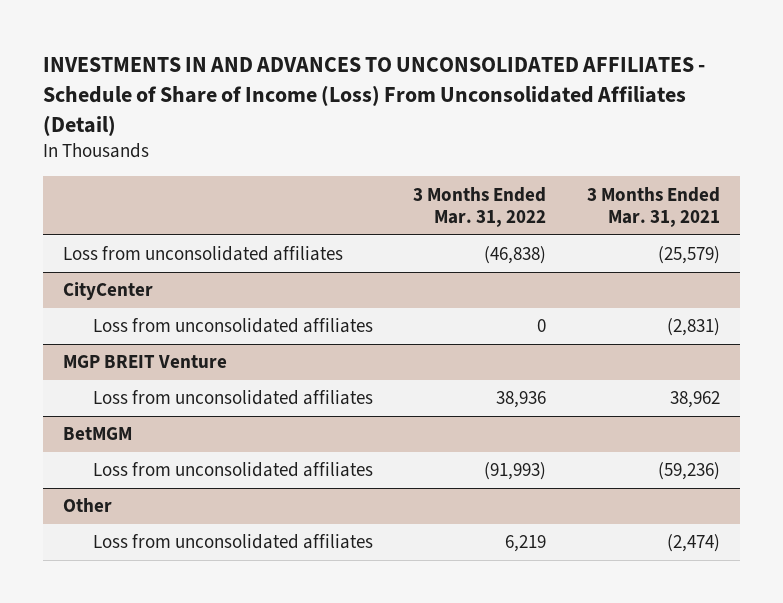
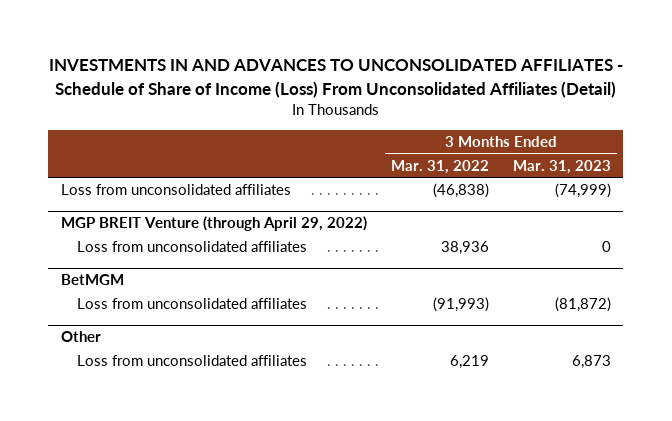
- | 3 Months Ended Mar. 31, 2022 | 3 Months Ended Mar. 31, 2021
+ | 3 Months Ended Mar. 31, 2022 | 3 Months Ended Mar. 31, 2023
- CityCenter
- Loss from unconsolidated affiliates | 0 | (2,831)
- MGP BREIT Venture
+ MGP BREIT Venture (through April 29, 2022)

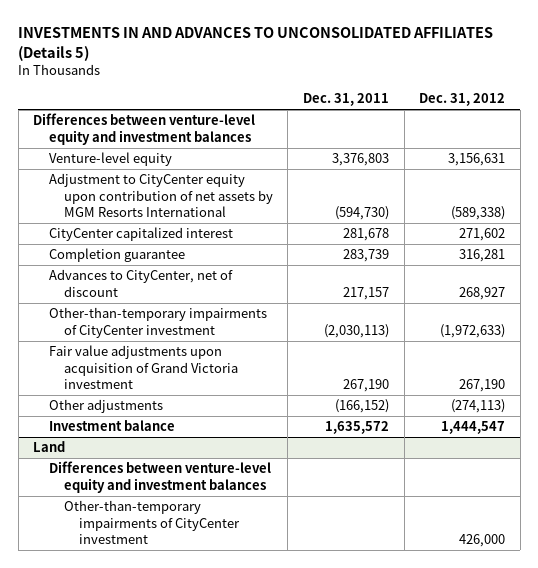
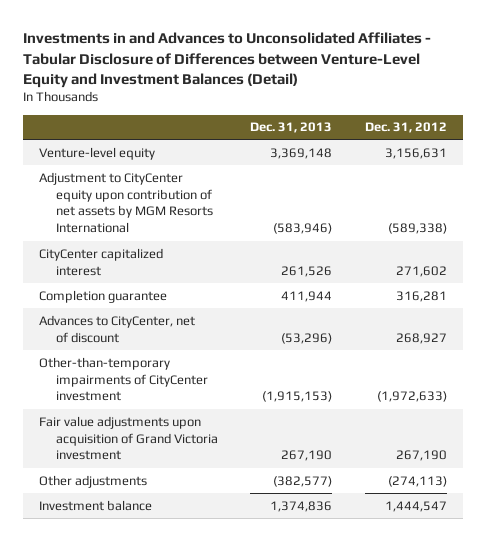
- INVESTMENTS IN AND ADVANCES TO UNCONSOLIDATED AFFILIATES (Details 5)
+ Investments in and Advances to Unconsolidated Affiliates - Tabular Disclosure of Differences between Venture-Level Equity and Investment Balances (Detail)
- | Dec. 31, 2011 | Dec. 31, 2012
+ | Dec. 31, 2013 | Dec. 31, 2012
- Differences between venture-level equity and investment balances
- Land
- Differences between venture-level equity and investment balances
- Other-than-temporary impairments of CityCenter investment | | 426,000

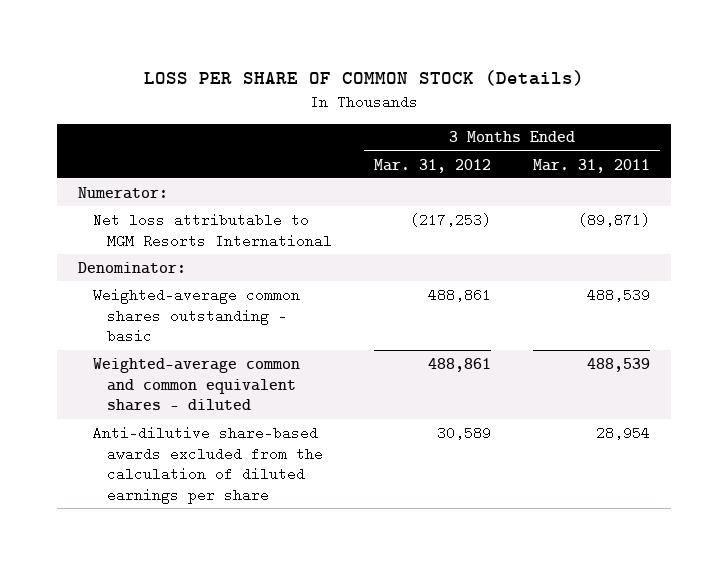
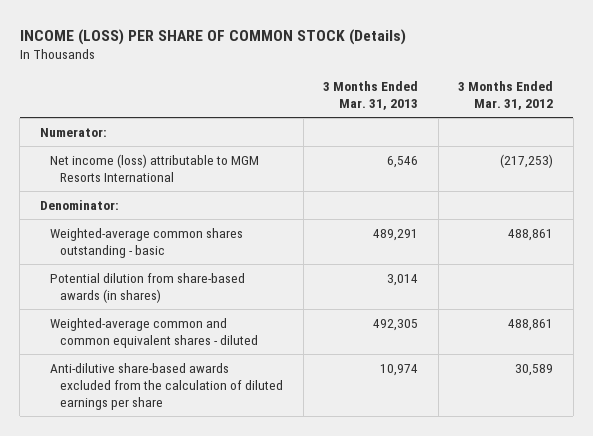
- LOSS PER SHARE OF COMMON STOCK (Details)
+ INCOME (LOSS) PER SHARE OF COMMON STOCK (Details)
- | 3 Months Ended Mar. 31, 2012 | 3 Months Ended Mar. 31, 2011
+ | 3 Months Ended Mar. 31, 2013 | 3 Months Ended Mar. 31, 2012
- Net loss attributable to MGM Resorts International | (217,253) | (89,871)
+ Net income (loss) attributable to MGM Resorts International | 6,546 | (217,253)
+ Potential dilution from share-based awards (in shares) | 3,014 |

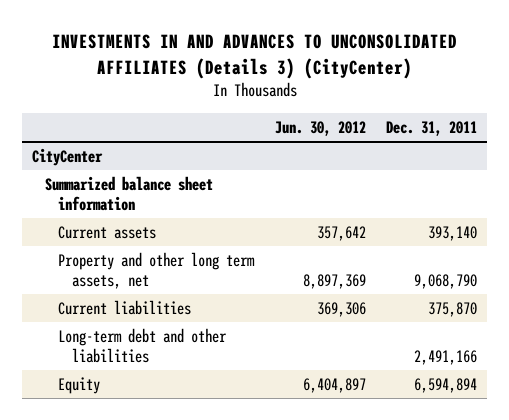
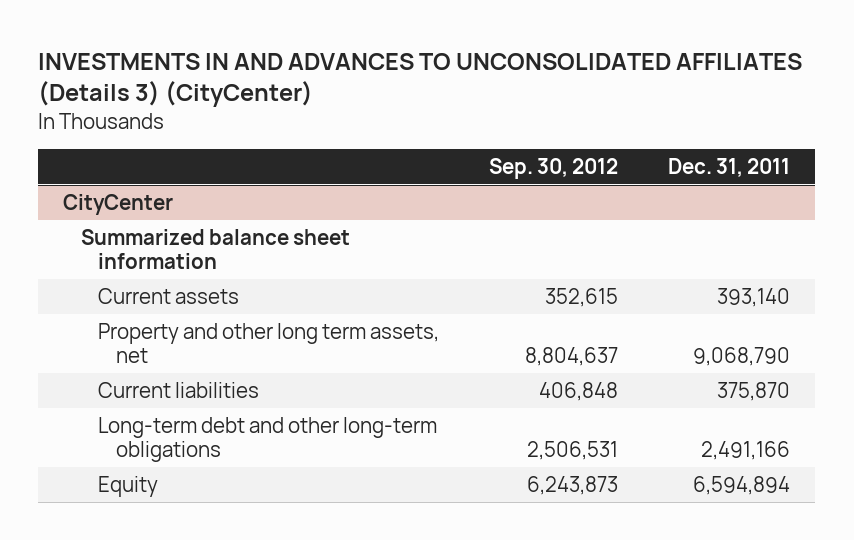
- | Jun. 30, 2012 | Dec. 31, 2011
+ | Sep. 30, 2012 | Dec. 31, 2011
@ CityCenter
- Long-term debt and other liabilities | | 2,491,166
+ Long-term debt and other long-term obligations | 2,506,531 | 2,491,166

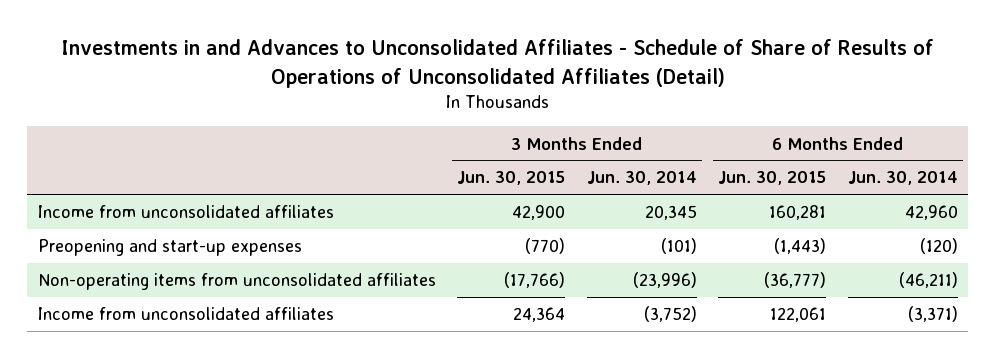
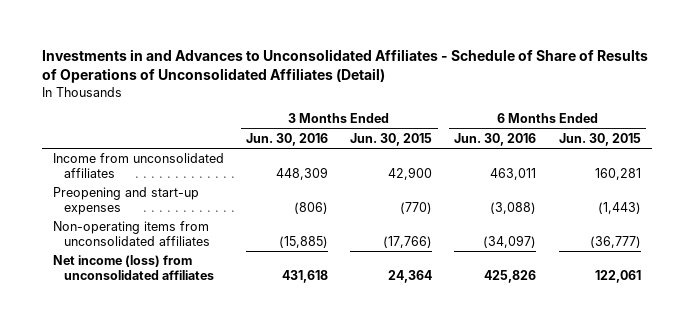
- | 3 Months Ended Jun. 30, 2015 | 3 Months Ended Jun. 30, 2014 | 6 Months Ended Jun. 30, 2015 | 6 Months Ended Jun. 30, 2014
+ | 3 Months Ended Jun. 30, 2016 | 3 Months Ended Jun. 30, 2015 | 6 Months Ended Jun. 30, 2016 | 6 Months Ended Jun. 30, 2015
- Income from unconsolidated affiliates | 24,364 | (3,752) | 122,061 | (3,371)
+ Net income (loss) from unconsolidated affiliates | 431,618 | 24,364 | 425,826 | 122,061

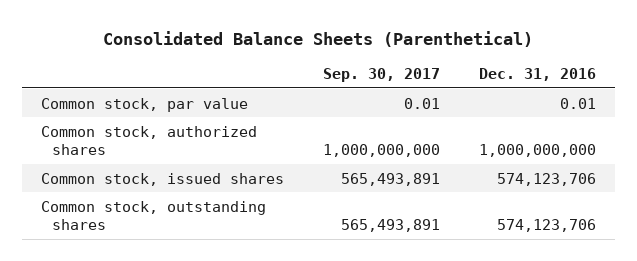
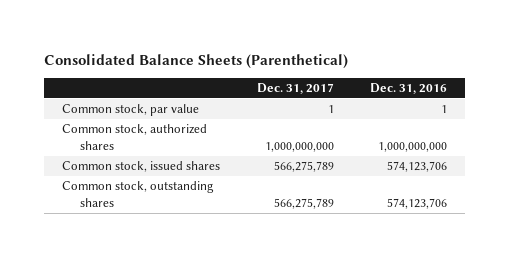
- | Sep. 30, 2017 | Dec. 31, 2016
+ | Dec. 31, 2017 | Dec. 31, 2016
- Common stock, par value | 0.01 | 0.01
+ Common stock, par value | 1 | 1

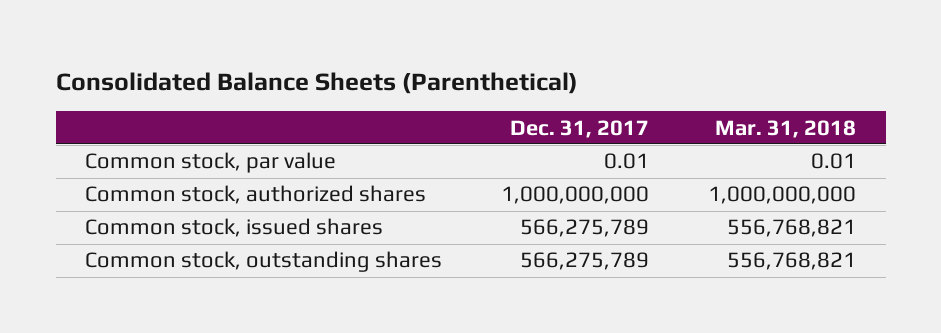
- | Dec. 31, 2017 | Dec. 31, 2016
+ | Dec. 31, 2017 | Mar. 31, 2018
- Common stock, par value | 1 | 1
+ Common stock, par value | 0.01 | 0.01

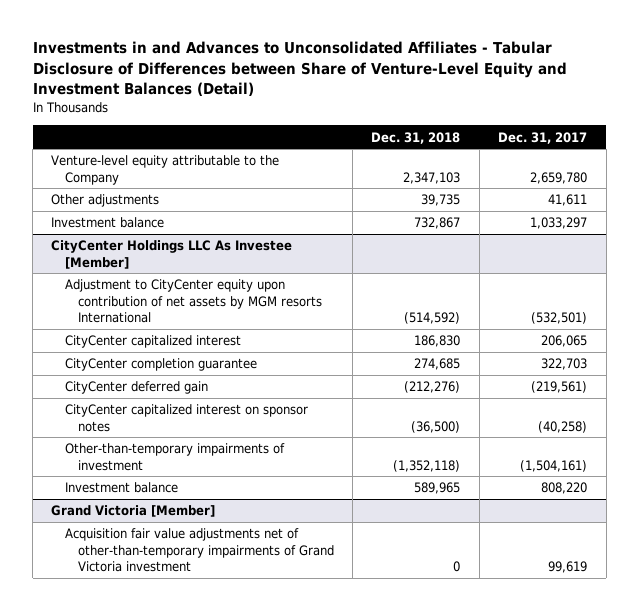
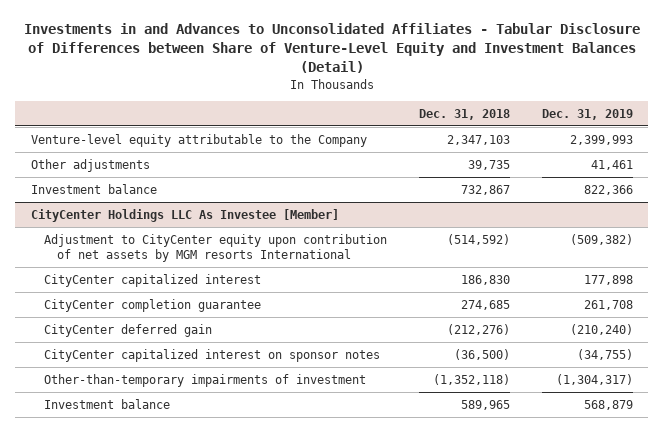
- | Dec. 31, 2018 | Dec. 31, 2017
+ | Dec. 31, 2018 | Dec. 31, 2019
- Grand Victoria [Member]
- Acquisition fair value adjustments net of other-than-temporary impairments of Grand Victoria investment | 0 | 99,619

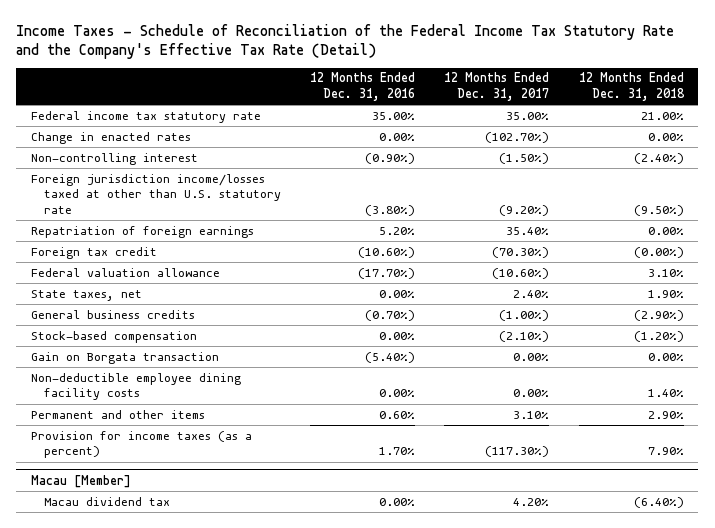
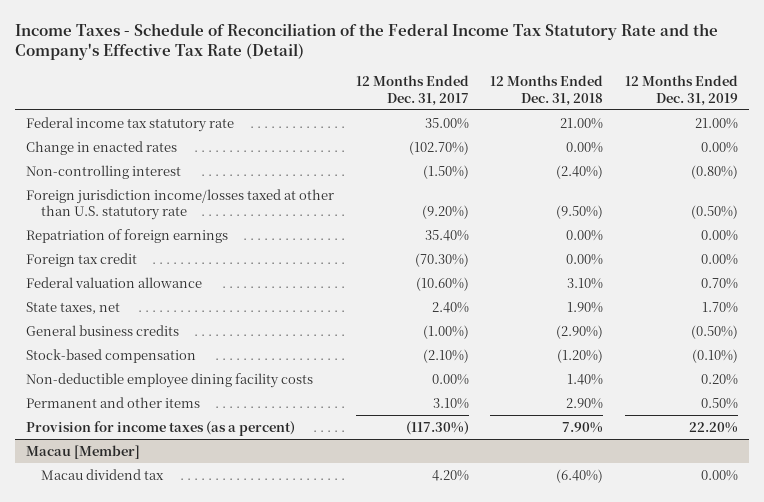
- | 12 Months Ended Dec. 31, 2016 | 12 Months Ended Dec. 31, 2017 | 12 Months Ended Dec. 31, 2018
+ | 12 Months Ended Dec. 31, 2017 | 12 Months Ended Dec. 31, 2018 | 12 Months Ended Dec. 31, 2019
- Foreign tax credit | (10.60%) | (70.30%) | (0.00%)
+ Foreign tax credit | (70.30%) | 0.00% | 0.00%
- Gain on Borgata transaction | (5.40%) | 0.00% | 0.00%

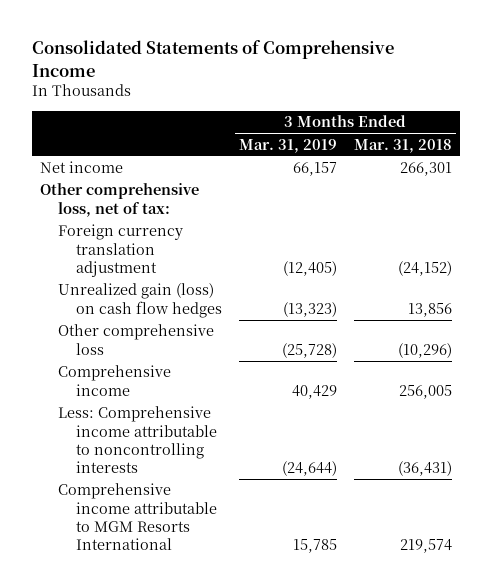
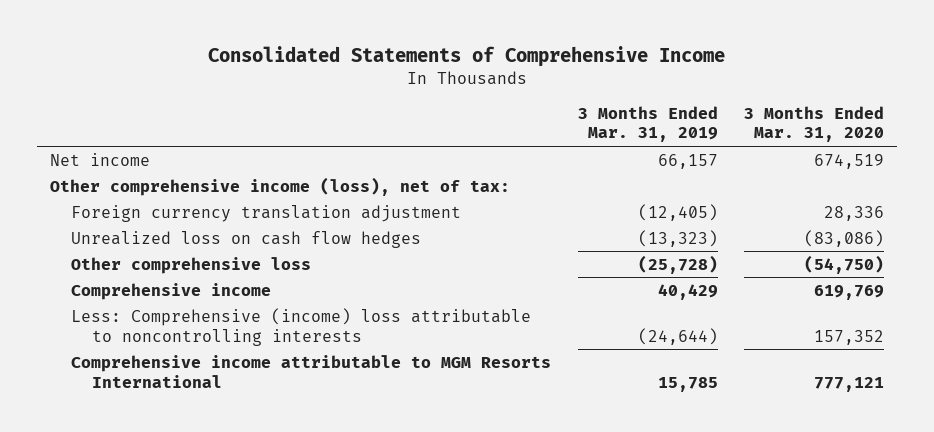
- | 3 Months Ended Mar. 31, 2019 | 3 Months Ended Mar. 31, 2018
+ | 3 Months Ended Mar. 31, 2019 | 3 Months Ended Mar. 31, 2020
- Other comprehensive loss, net of tax:
+ Other comprehensive income (loss), net of tax:
- Unrealized gain (loss) on cash flow hedges | (13,323) | 13,856
+ Unrealized loss on cash flow hedges | (13,323) | (83,086)
- Less: Comprehensive income attributable to noncontrolling interests | (24,644) | (36,431)
+ Less: Comprehensive (income) loss attributable to noncontrolling interests | (24,644) | 157,352

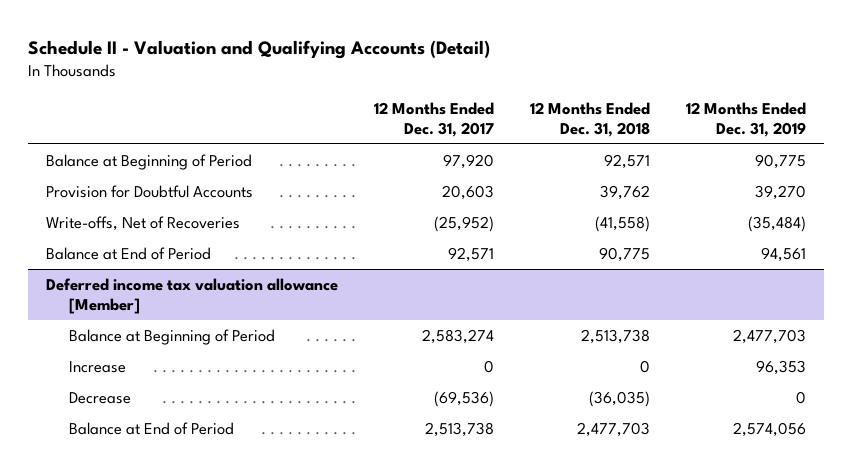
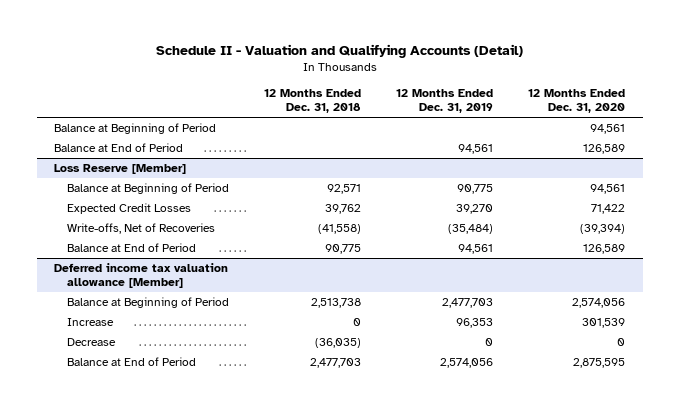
- | 12 Months Ended Dec. 31, 2017 | 12 Months Ended Dec. 31, 2018 | 12 Months Ended Dec. 31, 2019
+ | 12 Months Ended Dec. 31, 2018 | 12 Months Ended Dec. 31, 2019 | 12 Months Ended Dec. 31, 2020
+ Balance at Beginning of Period | | | 94,561
+ Balance at End of Period | | 94,561 | 126,589
+ Loss Reserve [Member]
- Provision for Doubtful Accounts | 20,603 | 39,762 | 39,270
+ Expected Credit Losses | 39,762 | 39,270 | 71,422

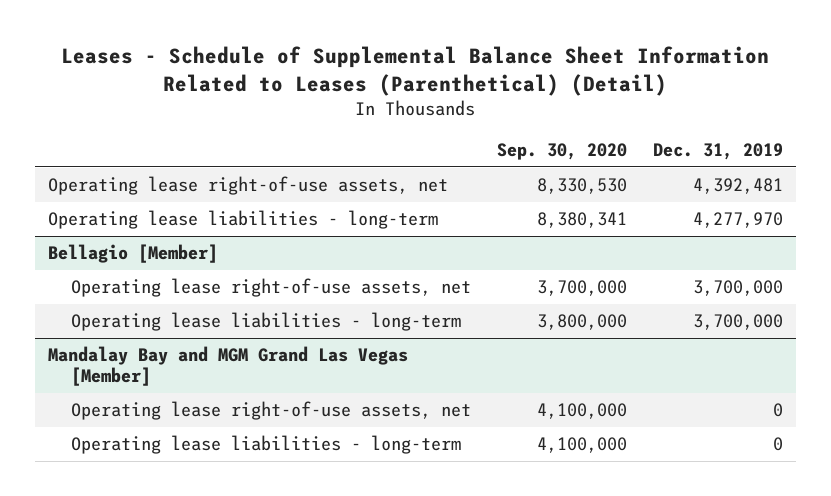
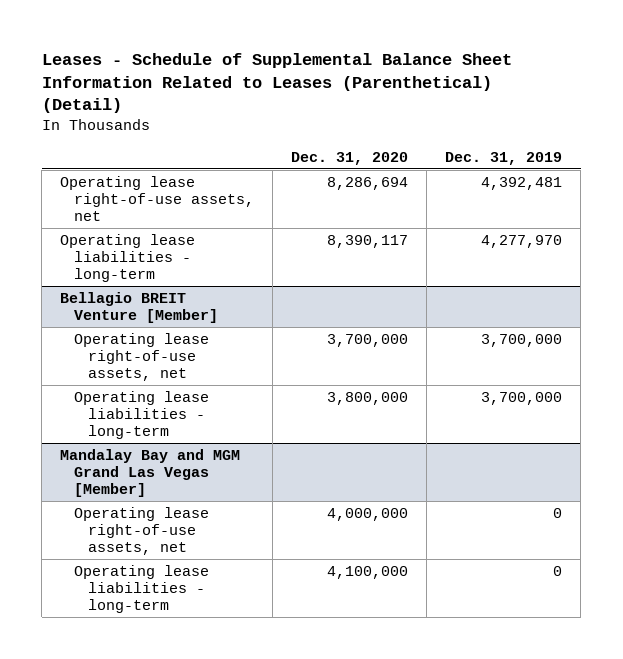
- | Sep. 30, 2020 | Dec. 31, 2019
+ | Dec. 31, 2020 | Dec. 31, 2019
- Bellagio [Member]
+ Bellagio BREIT Venture [Member]

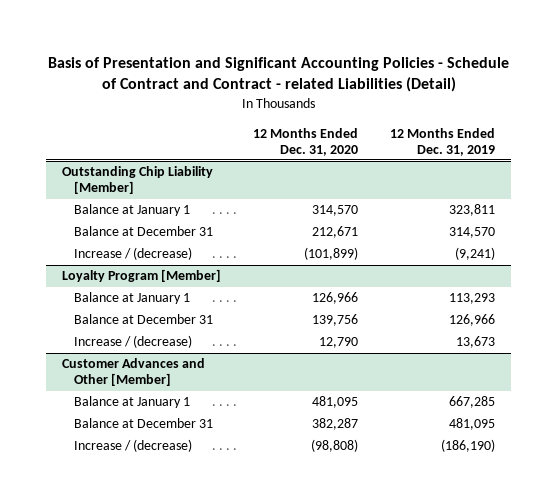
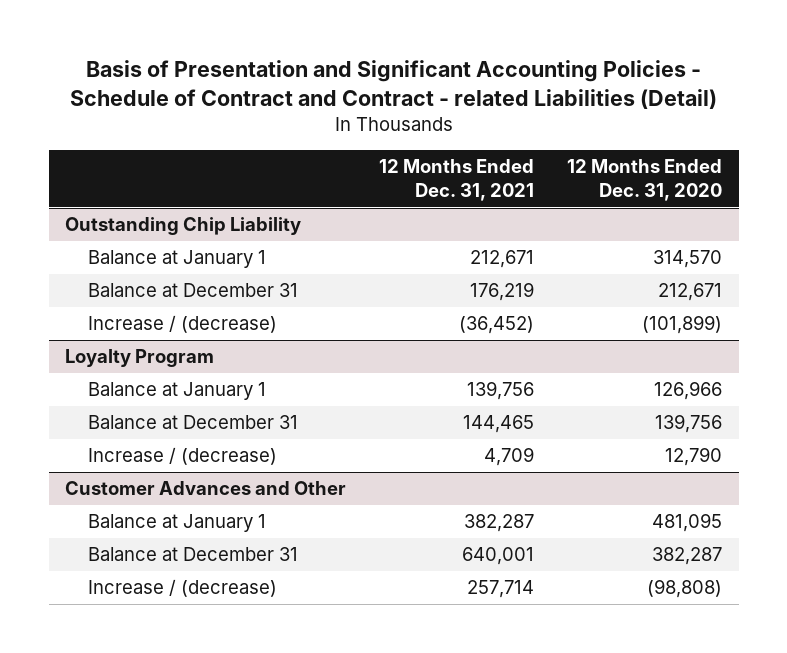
- | 12 Months Ended Dec. 31, 2020 | 12 Months Ended Dec. 31, 2019
+ | 12 Months Ended Dec. 31, 2021 | 12 Months Ended Dec. 31, 2020
- Outstanding Chip Liability [Member]
+ Outstanding Chip Liability
- Loyalty Program [Member]
+ Loyalty Program
- Customer Advances and Other [Member]
+ Customer Advances and Other

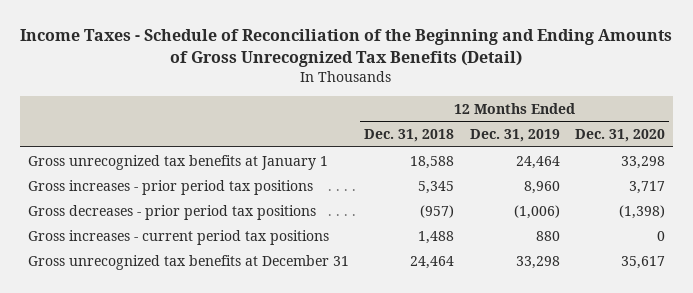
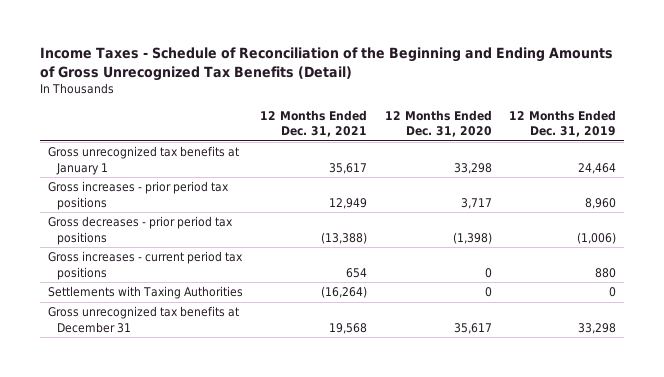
- | 12 Months Ended Dec. 31, 2018 | 12 Months Ended Dec. 31, 2019 | 12 Months Ended Dec. 31, 2020
+ | 12 Months Ended Dec. 31, 2021 | 12 Months Ended Dec. 31, 2020 | 12 Months Ended Dec. 31, 2019
+ Settlements with Taxing Authorities | (16,264) | 0 | 0

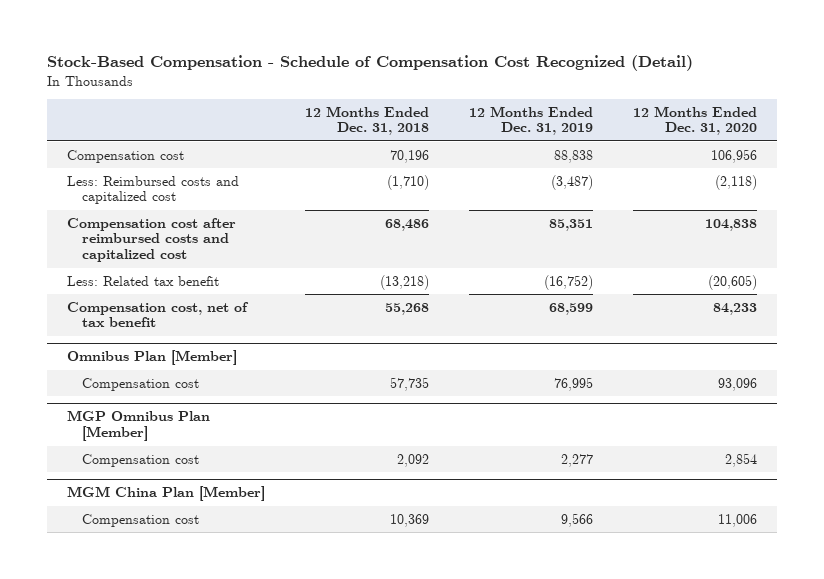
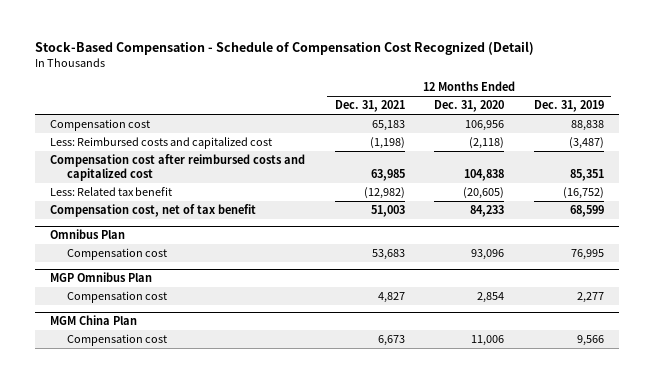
- | 12 Months Ended Dec. 31, 2018 | 12 Months Ended Dec. 31, 2019 | 12 Months Ended Dec. 31, 2020
+ | 12 Months Ended Dec. 31, 2021 | 12 Months Ended Dec. 31, 2020 | 12 Months Ended Dec. 31, 2019
- Omnibus Plan [Member]
+ Omnibus Plan
- MGP Omnibus Plan [Member]
+ MGP Omnibus Plan
- MGM China Plan [Member]
+ MGM China Plan

